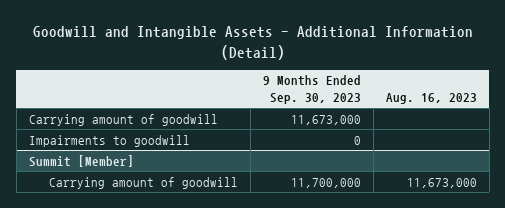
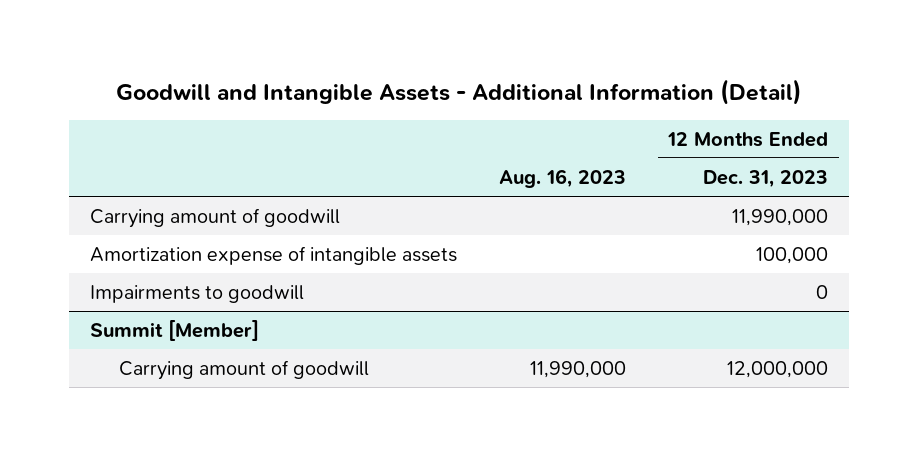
- | 9 Months Ended Sep. 30, 2023 | Aug. 16, 2023
+ | Aug. 16, 2023 | 12 Months Ended Dec. 31, 2023
+ Amortization expense of intangible assets | | 100,000
@ Summit [Member]
- Carrying amount of goodwill | 11,700,000 | 11,673,000
+ Carrying amount of goodwill | 11,990,000 | 12,000,000

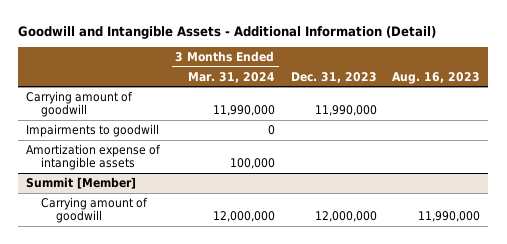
- | Aug. 16, 2023 | 12 Months Ended Dec. 31, 2023
+ | 3 Months Ended Mar. 31, 2024 | Dec. 31, 2023 | Aug. 16, 2023
moved down: Amortization expense of intangible assets | 100,000 | |

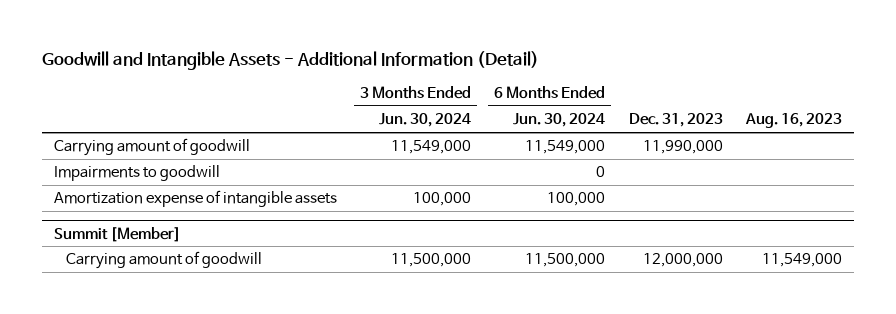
- | 3 Months Ended Mar. 31, 2024 | Dec. 31, 2023 | Aug. 16, 2023
+ | 3 Months Ended Jun. 30, 2024 | 6 Months Ended Jun. 30, 2024 | Dec. 31, 2023 | Aug. 16, 2023
@ Summit [Member]
- Carrying amount of goodwill | 12,000,000 | 12,000,000 | 11,990,000
+ Carrying amount of goodwill | 11,500,000 | 11,500,000 | 12,000,000 | 11,549,000

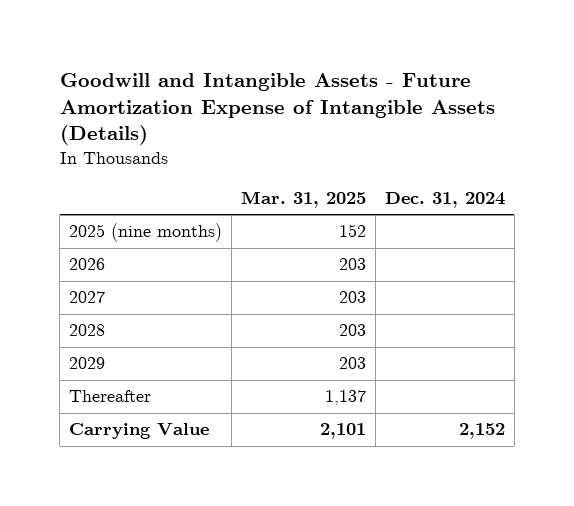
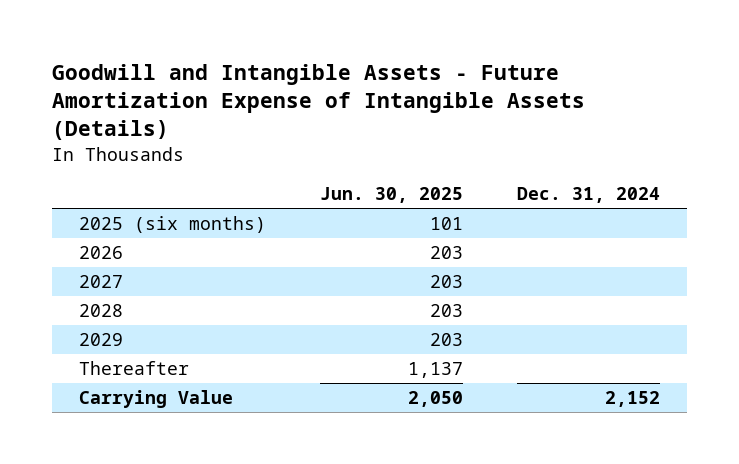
- | Mar. 31, 2025 | Dec. 31, 2024
+ | Jun. 30, 2025 | Dec. 31, 2024
- 2025 (nine months) | 152 |
+ 2025 (six months) | 101 |

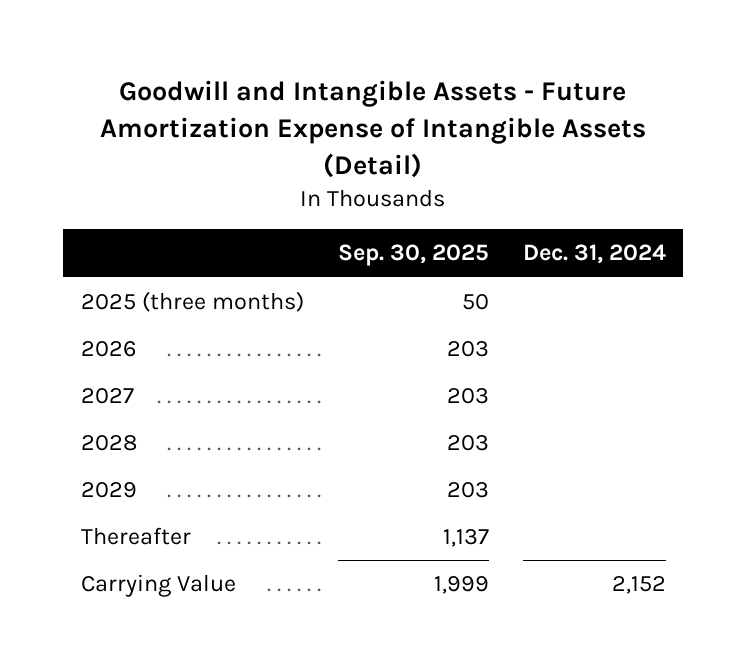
- Goodwill and Intangible Assets - Future Amortization Expense of Intangible Assets (Details)
+ Goodwill and Intangible Assets - Future Amortization Expense of Intangible Assets (Detail)
- | Jun. 30, 2025 | Dec. 31, 2024
+ | Sep. 30, 2025 | Dec. 31, 2024
- 2025 (six months) | 101 |
+ 2025 (three months) | 50 |

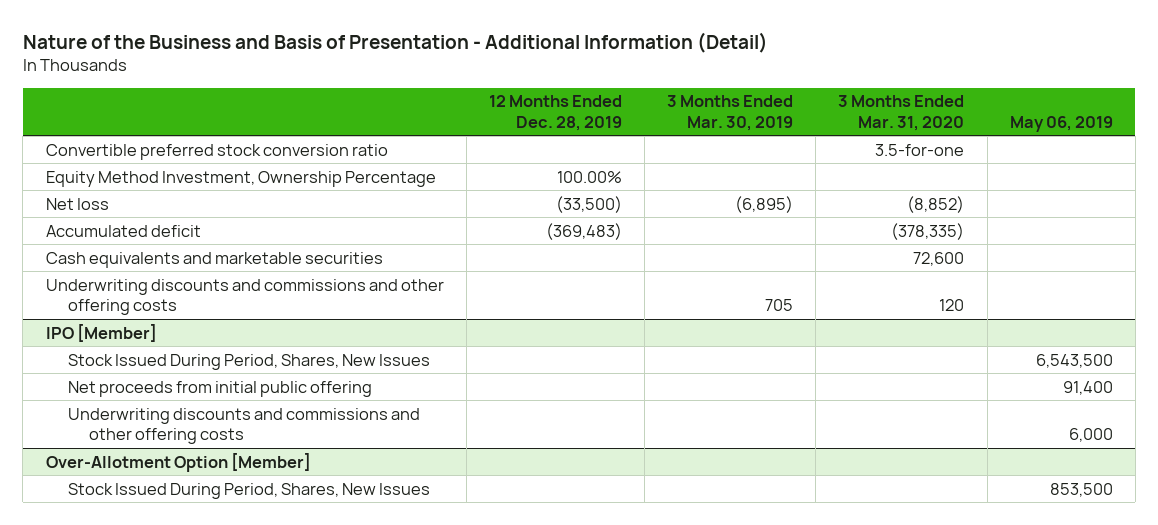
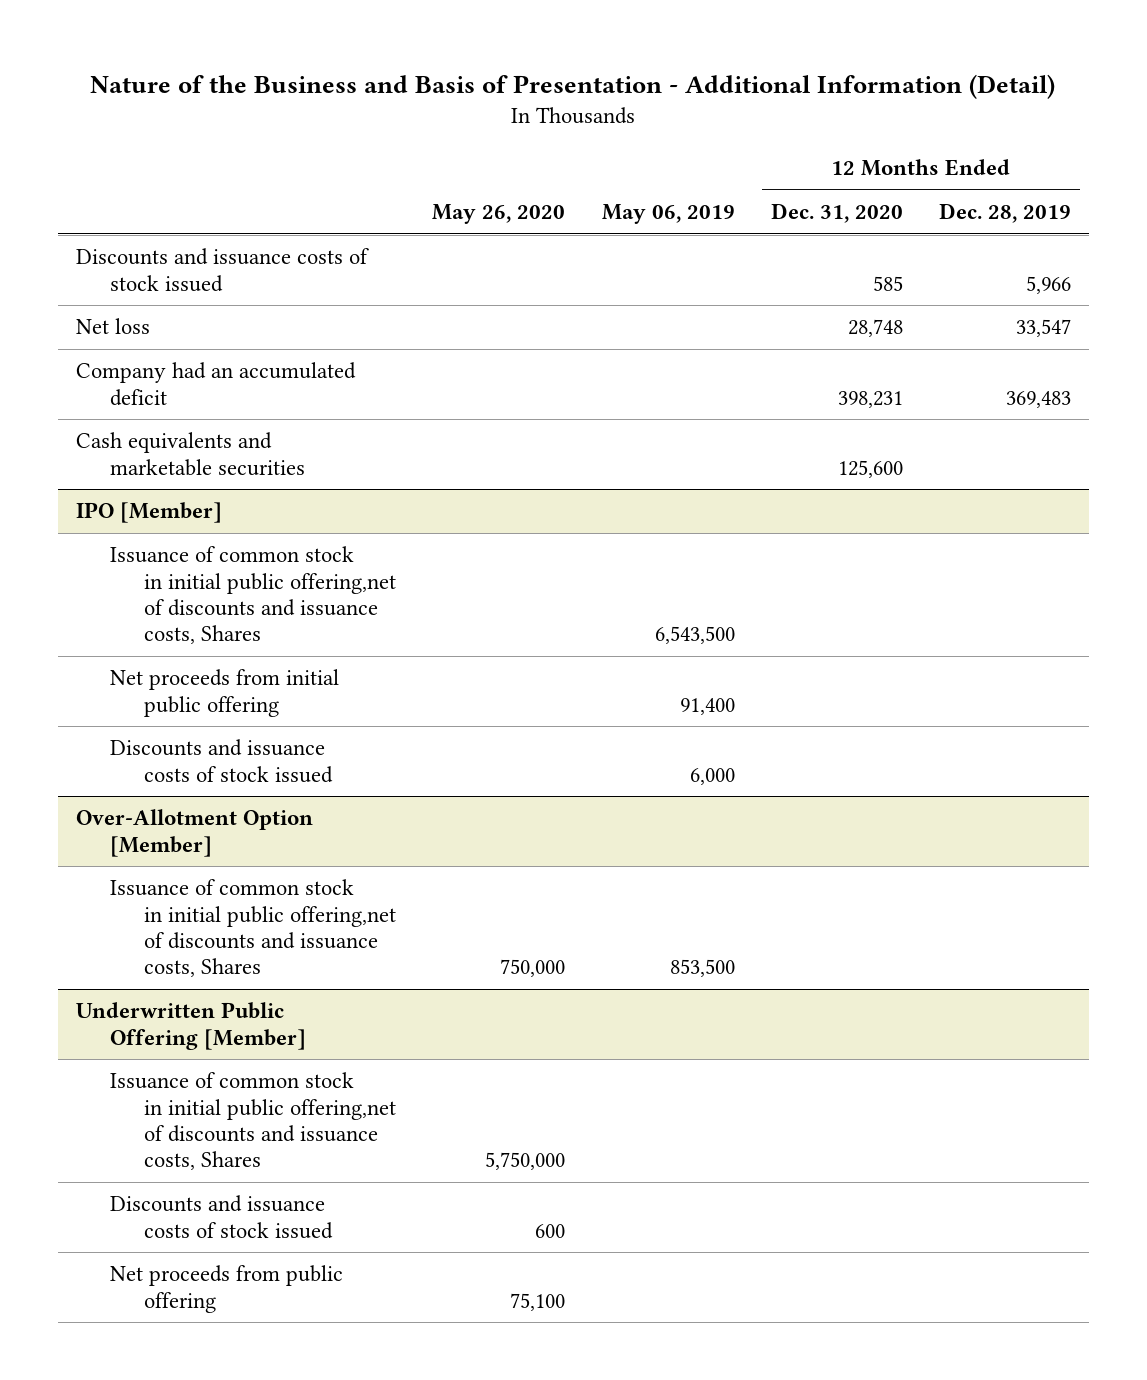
- | 12 Months Ended Dec. 28, 2019 | 3 Months Ended Mar. 30, 2019 | 3 Months Ended Mar. 31, 2020 | May 06, 2019
+ | May 26, 2020 | May 06, 2019 | 12 Months Ended Dec. 31, 2020 | 12 Months Ended Dec. 28, 2019
- Convertible preferred stock conversion ratio | | | 3.5-for-one |
- Equity Method Investment, Ownership Percentage | 100.00% | | |
- Net loss | (33,500) | (6,895) | (8,852) |
- Accumulated deficit | (369,483) | | (378,335) |
+ Discounts and issuance costs of stock issued | | | 585 | 5,966
+ Net loss | | | 28,748 | 33,547
+ Company had an accumulated deficit | | | 398,231 | 369,483
- Underwriting discounts and commissions and other offering costs | | 705 | 120 |
@ IPO [Member]
- Stock Issued During Period, Shares, New Issues | | | | 6,543,500
+ Issuance of common stock in initial public offering,net of discounts and issuance costs, Shares | | 6,543,500 | |
- Underwriting discounts and commissions and other offering costs | | | | 6,000
+ Discounts and issuance costs of stock issued | | 6,000 | |
@ Over-Allotment Option [Member]
- Stock Issued During Period, Shares, New Issues | | | | 853,500
+ Issuance of common stock in initial public offering,net of discounts and issuance costs, Shares | 750,000 | 853,500 | |
+ Underwritten Public Offering [Member]
+ Issuance of common stock in initial public offering,net of discounts and issuance costs, Shares | 5,750,000 | | |
+ Discounts and issuance costs of stock issued | 600 | | |
+ Net proceeds from public offering | 75,100 | | |

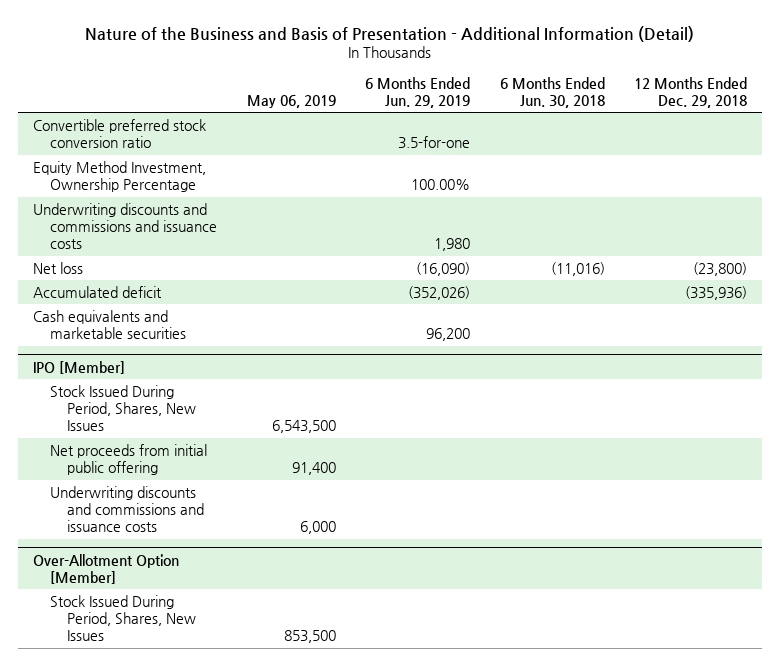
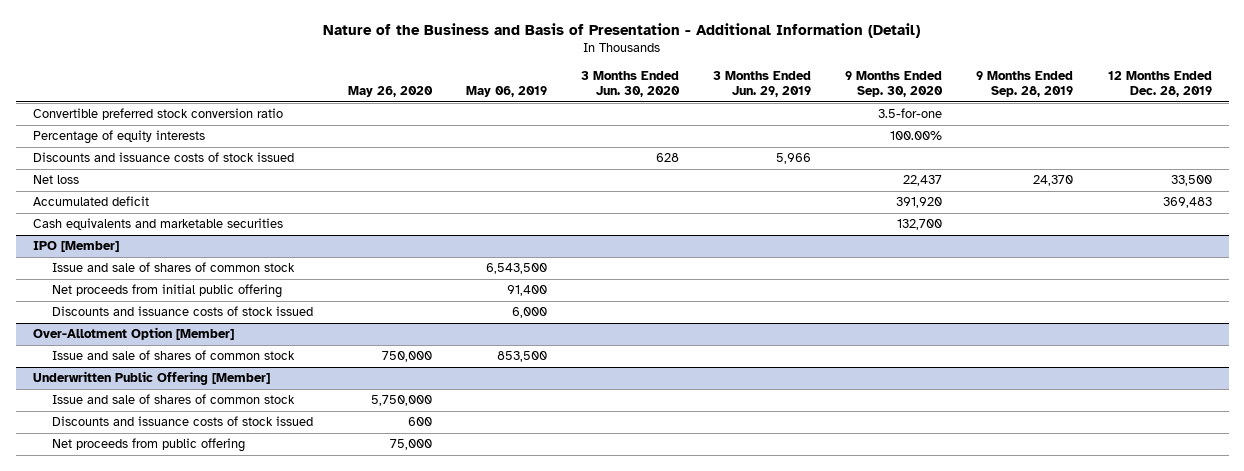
- | May 06, 2019 | 6 Months Ended Jun. 29, 2019 | 6 Months Ended Jun. 30, 2018 | 12 Months Ended Dec. 29, 2018
+ | May 26, 2020 | May 06, 2019 | 3 Months Ended Jun. 30, 2020 | 3 Months Ended Jun. 29, 2019 | 9 Months Ended Sep. 30, 2020 | 9 Months Ended Sep. 28, 2019 | 12 Months Ended Dec. 28, 2019
- Equity Method Investment, Ownership Percentage | | 100.00% | |
- Underwriting discounts and commissions and issuance costs | | 1,980 | |
+ Percentage of equity interests | | | | | 100.00% | |
+ Discounts and issuance costs of stock issued | | | 628 | 5,966 | | |
@ IPO [Member]
- Stock Issued During Period, Shares, New Issues | 6,543,500 | | |
+ Issue and sale of shares of common stock | | 6,543,500 | | | | |
- Underwriting discounts and commissions and issuance costs | 6,000 | | |
+ Discounts and issuance costs of stock issued | | 6,000 | | | | |
@ Over-Allotment Option [Member]
- Stock Issued During Period, Shares, New Issues | 853,500 | | |
+ Issue and sale of shares of common stock | 750,000 | 853,500 | | | | |
+ Underwritten Public Offering [Member]
+ Issue and sale of shares of common stock | 5,750,000 | | | | | |
+ Discounts and issuance costs of stock issued | 600 | | | | | |
+ Net proceeds from public offering | 75,000 | | | | | |

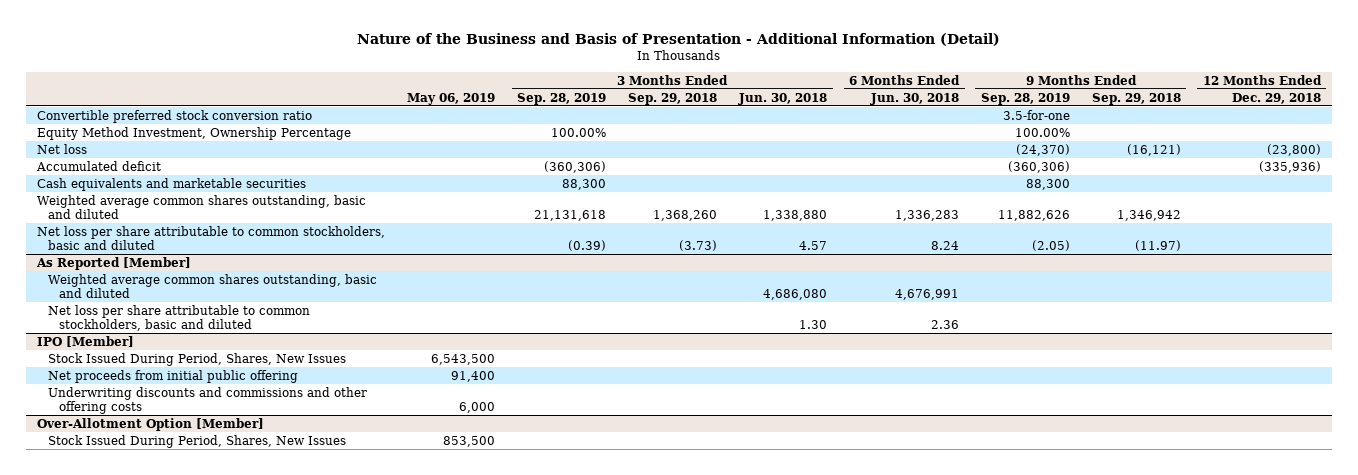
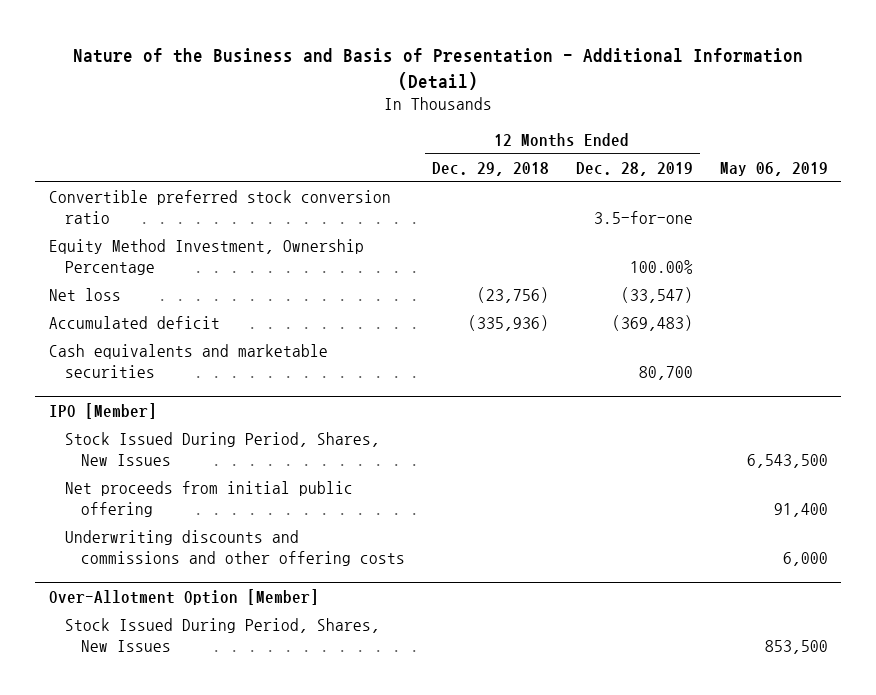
- | May 06, 2019 | 3 Months Ended Sep. 28, 2019 | 3 Months Ended Sep. 29, 2018 | 3 Months Ended Jun. 30, 2018 | 6 Months Ended Jun. 30, 2018 | 9 Months Ended Sep. 28, 2019 | 9 Months Ended Sep. 29, 2018 | 12 Months Ended Dec. 29, 2018
+ | 12 Months Ended Dec. 29, 2018 | 12 Months Ended Dec. 28, 2019 | May 06, 2019
- Net loss | | | | | | (24,370) | (16,121) | (23,800)
+ Net loss | (23,756) | (33,547) |
- Weighted average common shares outstanding, basic and diluted | | 21,131,618 | 1,368,260 | 1,338,880 | 1,336,283 | 11,882,626 | 1,346,942 |
- Net loss per share attributable to common stockholders, basic and diluted | | (0.39) | (3.73) | 4.57 | 8.24 | (2.05) | (11.97) |
- As Reported [Member]
- Weighted average common shares outstanding, basic and diluted | | | | 4,686,080 | 4,676,991 | | |
- Net loss per share attributable to common stockholders, basic and diluted | | | | 1.30 | 2.36 | | |

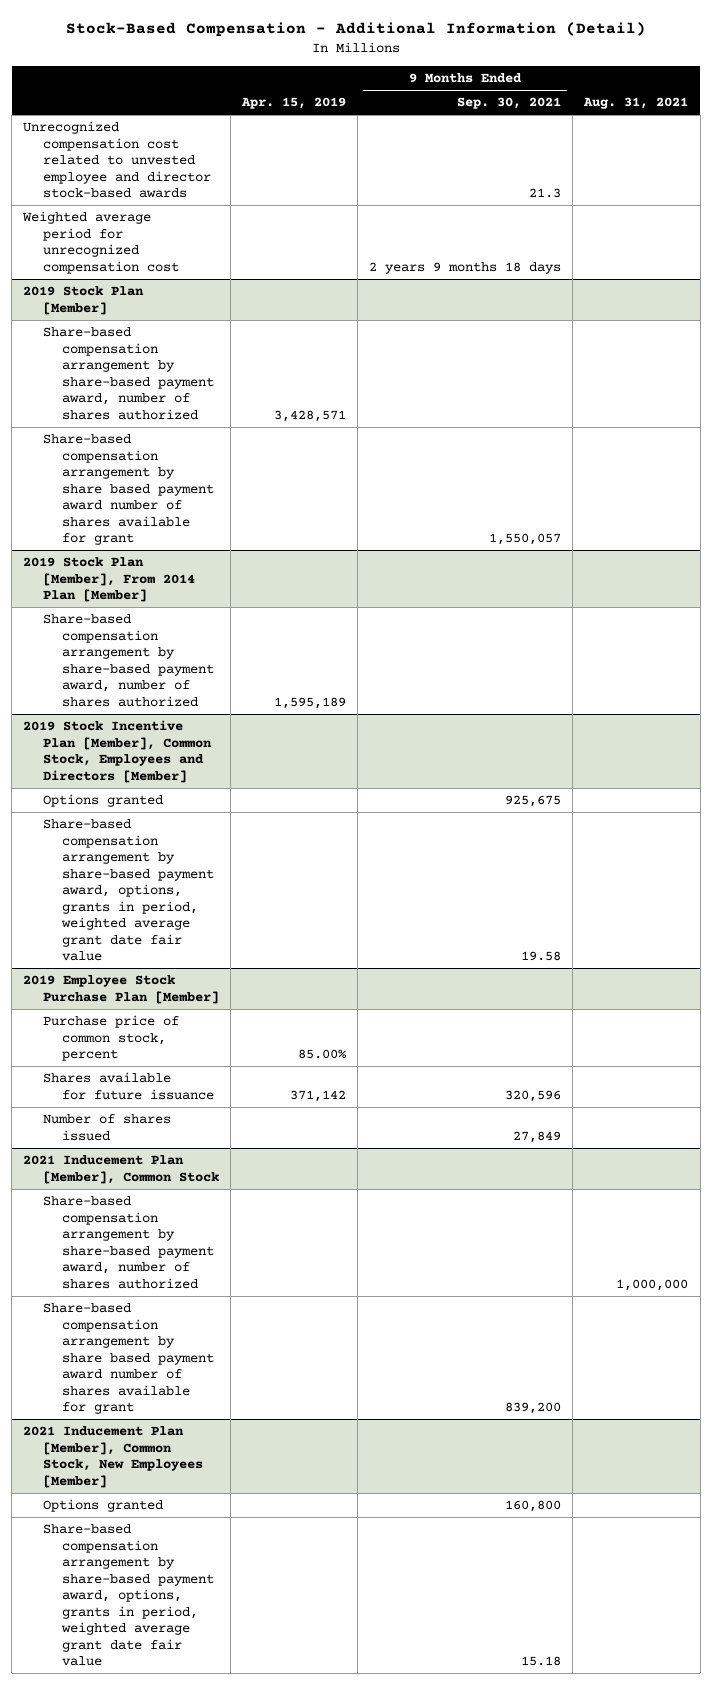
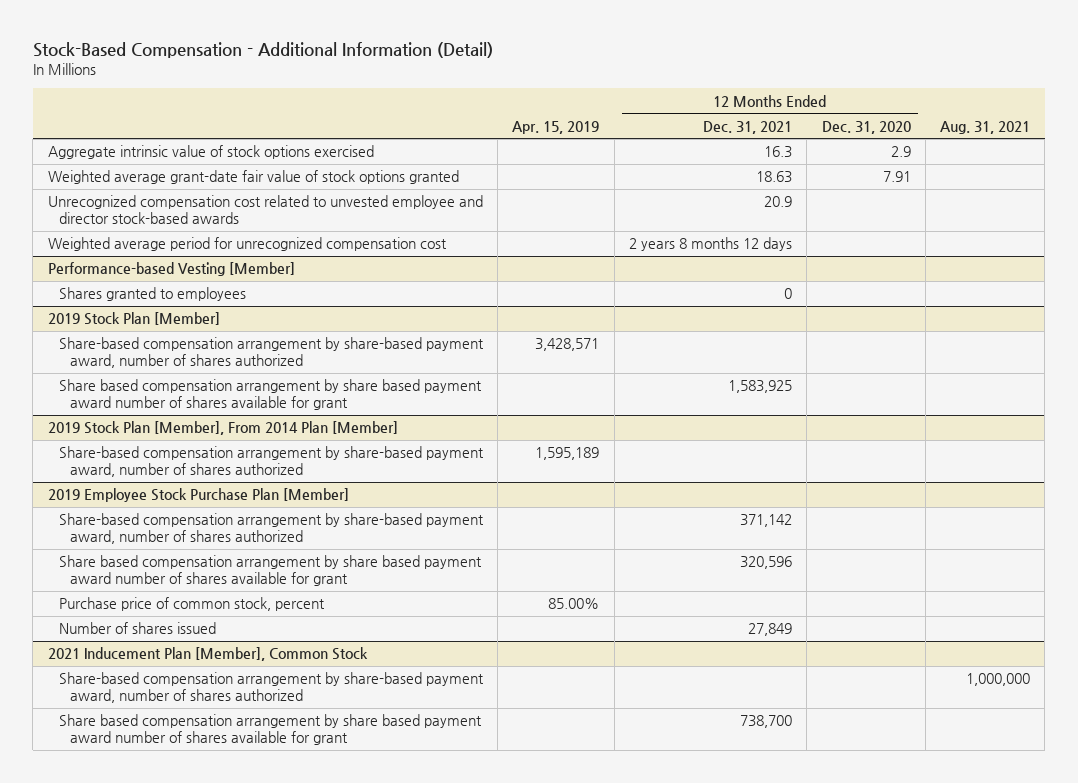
- | Apr. 15, 2019 | 9 Months Ended Sep. 30, 2021 | Aug. 31, 2021
+ | Apr. 15, 2019 | 12 Months Ended Dec. 31, 2021 | 12 Months Ended Dec. 31, 2020 | Aug. 31, 2021
+ Aggregate intrinsic value of stock options exercised | | 16.3 | 2.9 |
+ Weighted average grant-date fair value of stock options granted | | 18.63 | 7.91 |
+ Performance-based Vesting [Member]
+ Shares granted to employees | | 0 | |
@ 2019 Stock Plan [Member]
- Share-based compensation arrangement by share based payment award number of shares available for grant | | 1,550,057 |
+ Share based compensation arrangement by share based payment award number of shares available for grant | | 1,583,925 | |
- 2019 Stock Incentive Plan [Member], Common Stock, Employees and Directors [Member]
- Options granted | | 925,675 |
- Share-based compensation arrangement by share-based payment award, options, grants in period, weighted average grant date fair value | | 19.58 |
@ 2019 Employee Stock Purchase Plan [Member]
+ Share-based compensation arrangement by share-based payment award, number of shares authorized | | 371,142 | |
+ Share based compensation arrangement by share based payment award number of shares available for grant | | 320,596 | |
- Shares available for future issuance | 371,142 | 320,596 |
@ 2021 Inducement Plan [Member], Common Stock
- Share-based compensation arrangement by share based payment award number of shares available for grant | | 839,200 |
- 2021 Inducement Plan [Member], Common Stock, New Employees [Member]
- Options granted | | 160,800 |
- Share-based compensation arrangement by share-based payment award, options, grants in period, weighted average grant date fair value | | 15.18 |
@ 2021 Inducement Plan [Member], Common Stock
+ Share based compensation arrangement by share based payment award number of shares available for grant | | 738,700 | |

